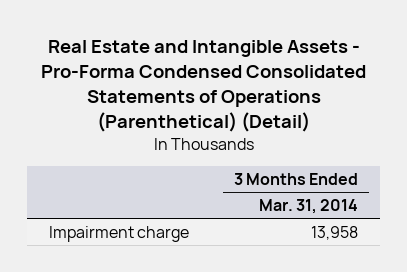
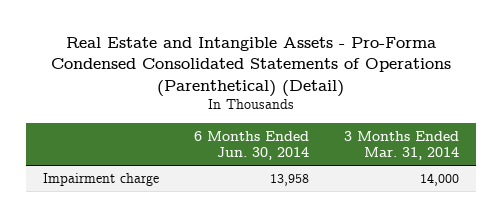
- | 3 Months Ended Mar. 31, 2014
+ | 6 Months Ended Jun. 30, 2014 | 3 Months Ended Mar. 31, 2014
- Impairment charge | 13,958
+ Impairment charge | 13,958 | 14,000

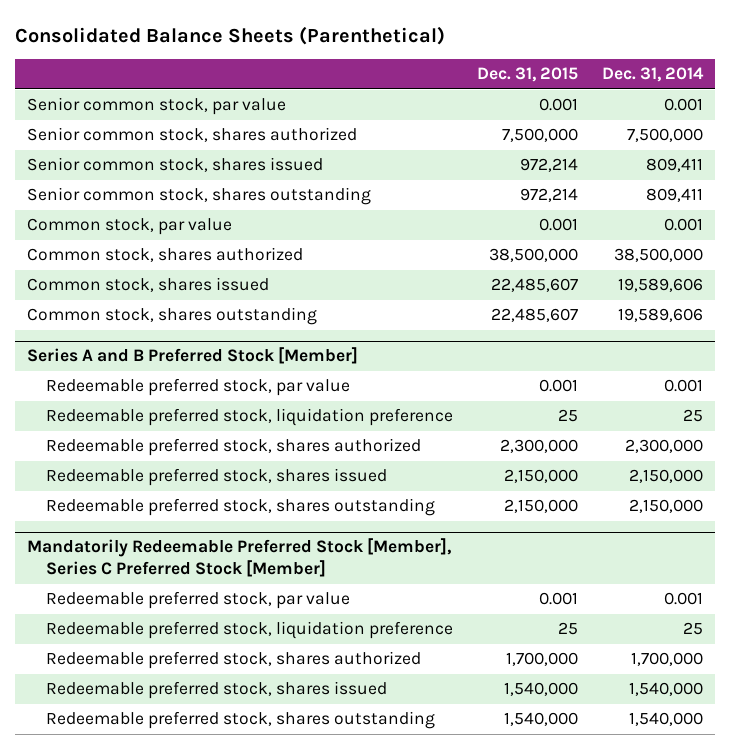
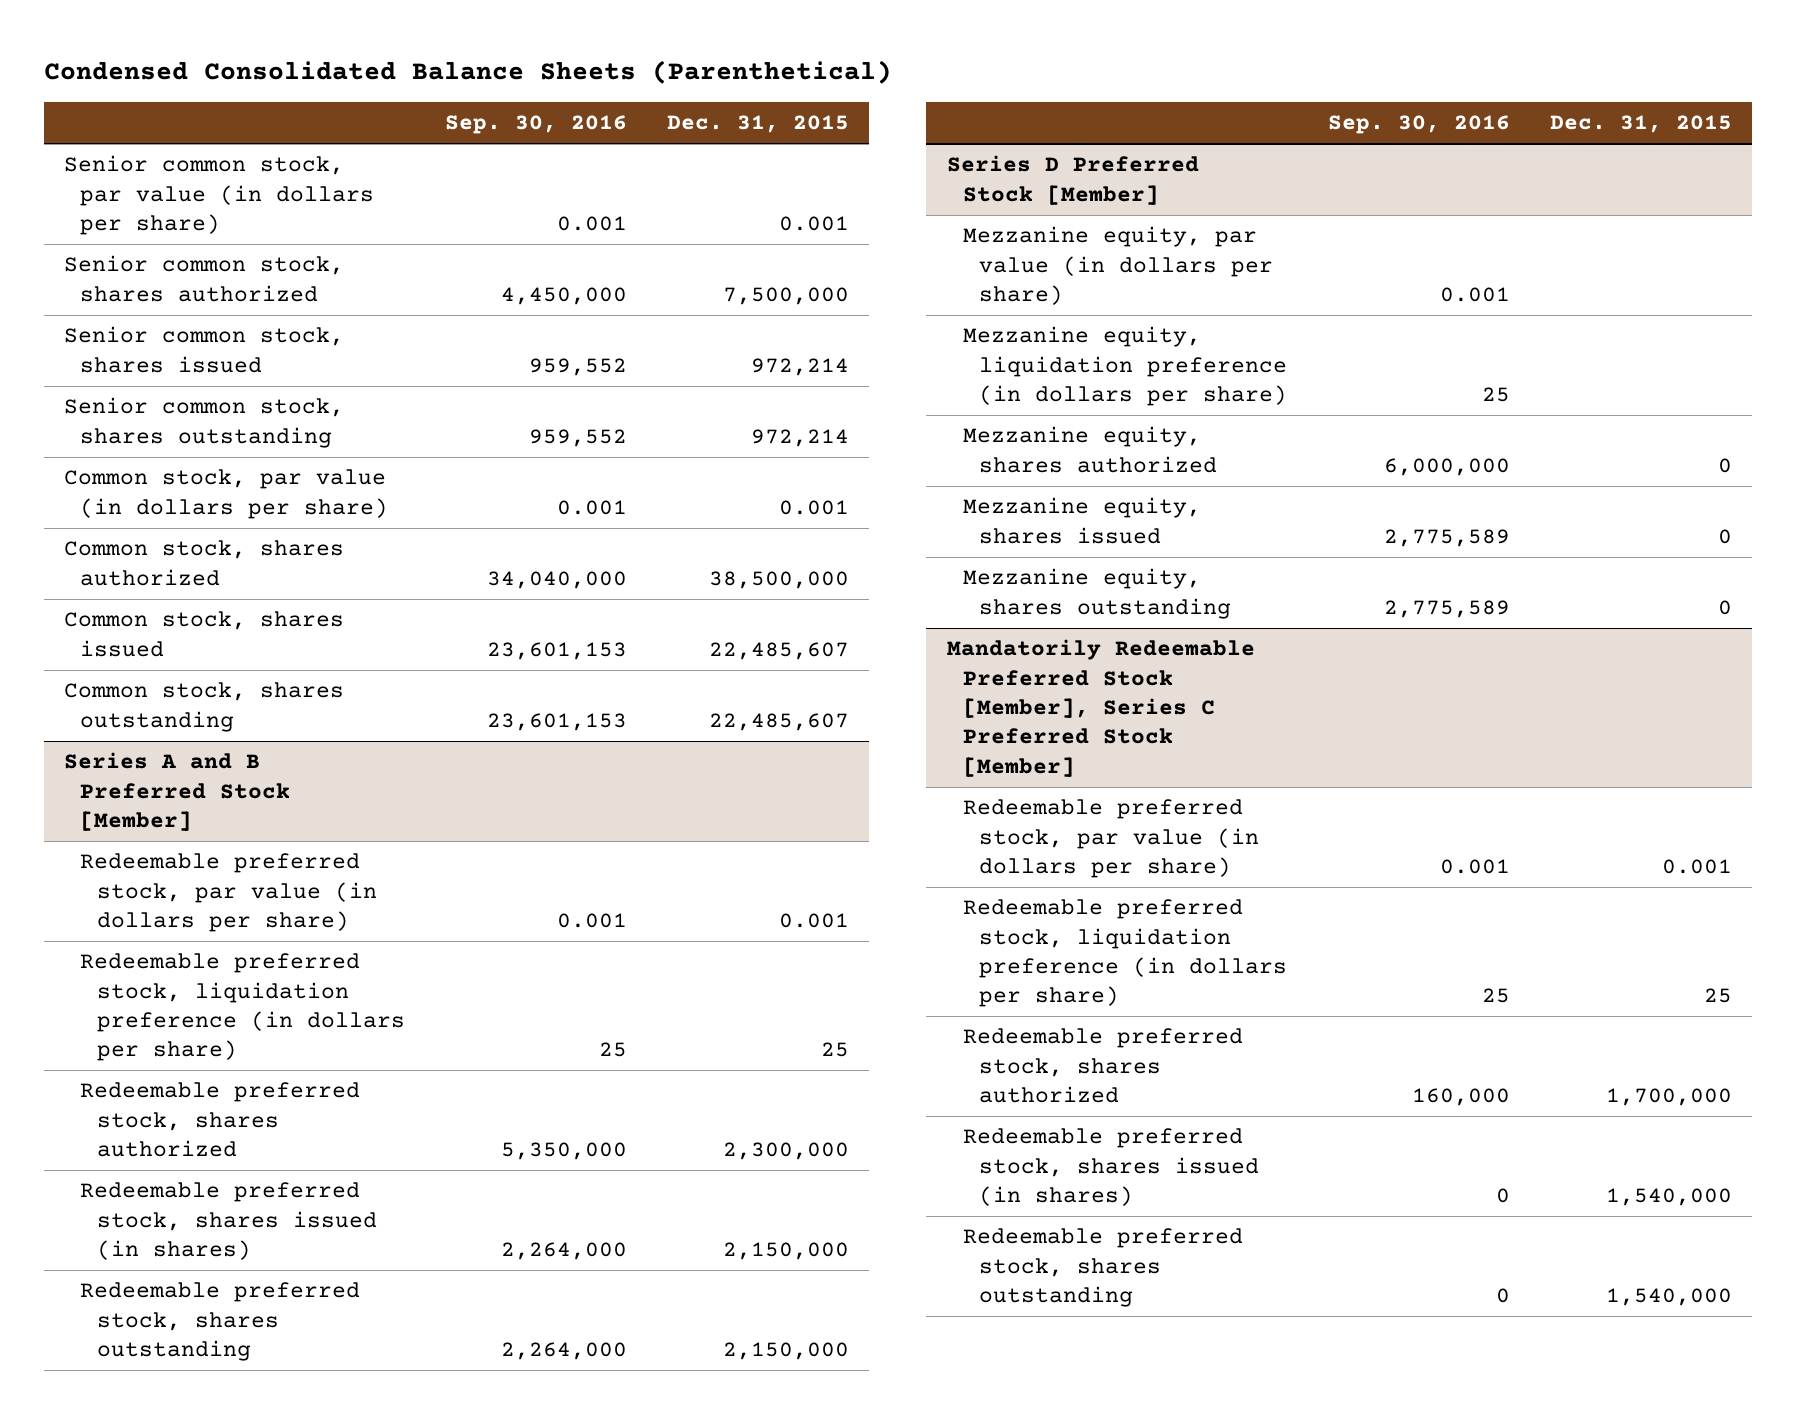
- Consolidated Balance Sheets (Parenthetical)
+ Condensed Consolidated Balance Sheets (Parenthetical)
- | Dec. 31, 2015 | Dec. 31, 2014
+ | Sep. 30, 2016 | Dec. 31, 2015
- Senior common stock, par value | 0.001 | 0.001
+ Senior common stock, par value (in dollars per share) | 0.001 | 0.001
- Common stock, par value | 0.001 | 0.001
+ Common stock, par value (in dollars per share) | 0.001 | 0.001
@ Series A and B Preferred Stock [Member]
- Redeemable preferred stock, par value | 0.001 | 0.001
- Redeemable preferred stock, liquidation preference | 25 | 25
+ Redeemable preferred stock, par value (in dollars per share) | 0.001 | 0.001
+ Redeemable preferred stock, liquidation preference (in dollars per share) | 25 | 25
- Redeemable preferred stock, shares issued | 2,150,000 | 2,150,000
+ Redeemable preferred stock, shares issued (in shares) | 2,264,000 | 2,150,000
+ Series D Preferred Stock [Member]
+ Mezzanine equity, par value (in dollars per share) | 0.001 |
+ Mezzanine equity, liquidation preference (in dollars per share) | 25 |
+ Mezzanine equity, shares authorized | 6,000,000 | 0
+ Mezzanine equity, shares issued | 2,775,589 | 0
+ Mezzanine equity, shares outstanding | 2,775,589 | 0
@ Mandatorily Redeemable Preferred Stock [Member], Series C Preferred Stock [Member]
- Redeemable preferred stock, par value | 0.001 | 0.001
- Redeemable preferred stock, liquidation preference | 25 | 25
+ Redeemable preferred stock, par value (in dollars per share) | 0.001 | 0.001
+ Redeemable preferred stock, liquidation preference (in dollars per share) | 25 | 25
- Redeemable preferred stock, shares issued | 1,540,000 | 1,540,000
+ Redeemable preferred stock, shares issued (in shares) | 0 | 1,540,000

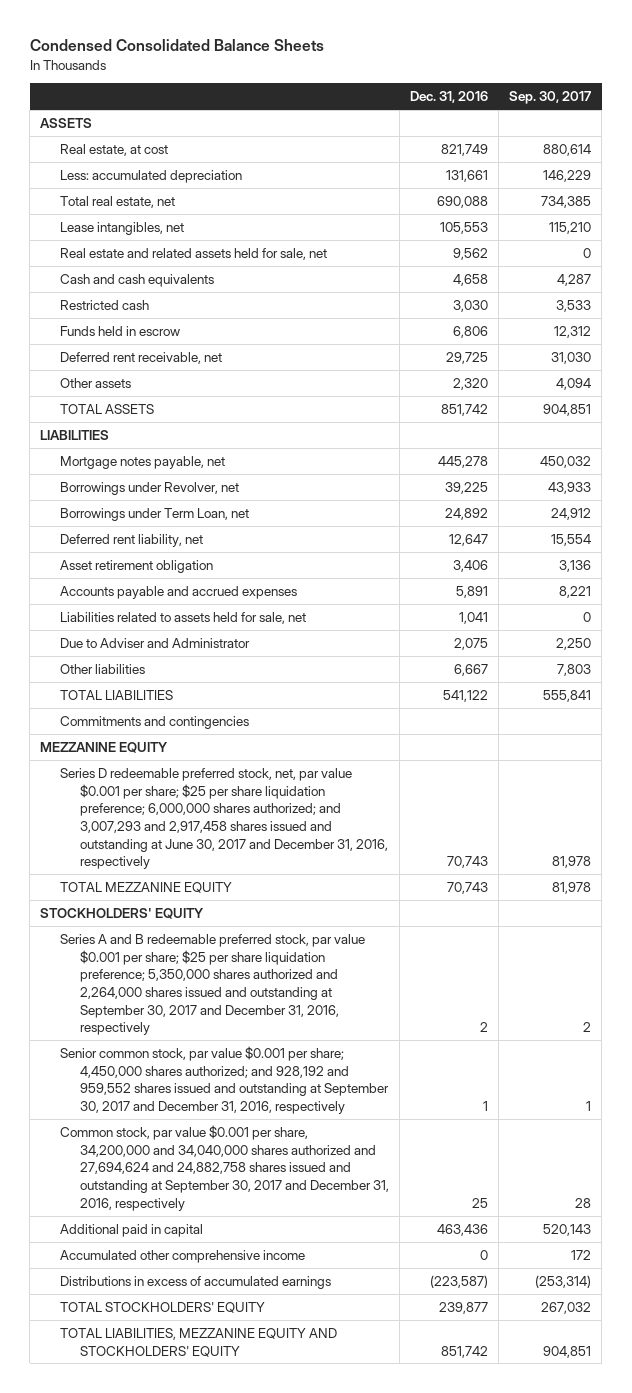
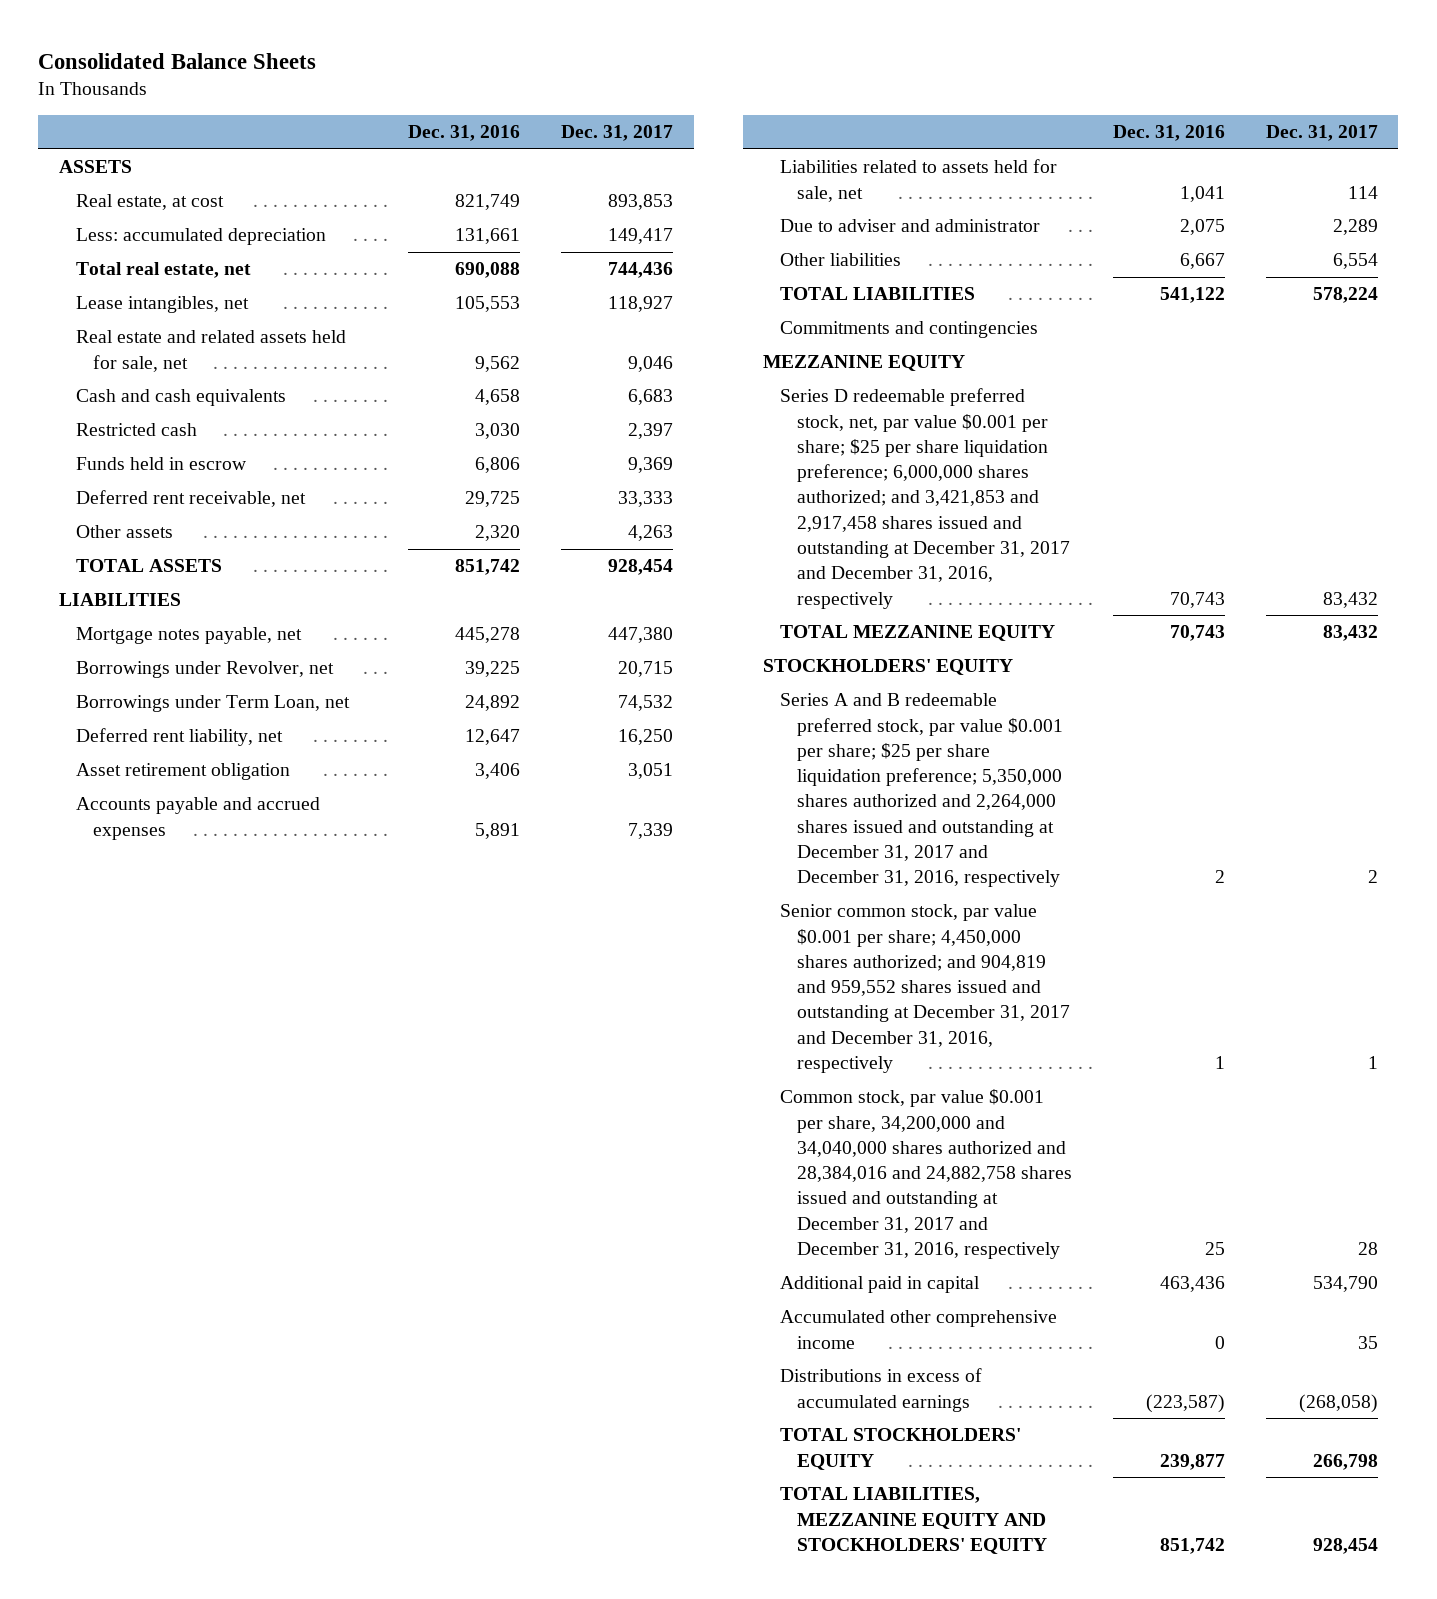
- Condensed Consolidated Balance Sheets
+ Consolidated Balance Sheets
- | Dec. 31, 2016 | Sep. 30, 2017
+ | Dec. 31, 2016 | Dec. 31, 2017
- Due to Adviser and Administrator | 2,075 | 2,250
+ Due to adviser and administrator | 2,075 | 2,289
- Series D redeemable preferred stock, net, par value $0.001 per share; $25 per share liquidation preference; 6,000,000 shares authorized; and 3,007,293 and 2,917,458 shares issued and outstanding at June 30, 2017 and December 31, 2016, respectively | 70,743 | 81,978
+ Series D redeemable preferred stock, net, par value $0.001 per share; $25 per share liquidation preference; 6,000,000 shares authorized; and 3,421,853 and 2,917,458 shares issued and outstanding at December 31, 2017 and December 31, 2016, respectively | 70,743 | 83,432
- Series A and B redeemable preferred stock, par value $0.001 per share; $25 per share liquidation preference; 5,350,000 shares authorized and 2,264,000 shares issued and outstanding at September 30, 2017 and December 31, 2016, respectively | 2 | 2
- Senior common stock, par value $0.001 per share; 4,450,000 shares authorized; and 928,192 and 959,552 shares issued and outstanding at September 30, 2017 and December 31, 2016, respectively | 1 | 1
- Common stock, par value $0.001 per share, 34,200,000 and 34,040,000 shares authorized and 27,694,624 and 24,882,758 shares issued and outstanding at September 30, 2017 and December 31, 2016, respectively | 25 | 28
+ Series A and B redeemable preferred stock, par value $0.001 per share; $25 per share liquidation preference; 5,350,000 shares authorized and 2,264,000 shares issued and outstanding at December 31, 2017 and December 31, 2016, respectively | 2 | 2
+ Senior common stock, par value $0.001 per share; 4,450,000 shares authorized; and 904,819 and 959,552 shares issued and outstanding at December 31, 2017 and December 31, 2016, respectively | 1 | 1
+ Common stock, par value $0.001 per share, 34,200,000 and 34,040,000 shares authorized and 28,384,016 and 24,882,758 shares issued and outstanding at December 31, 2017 and December 31, 2016, respectively | 25 | 28

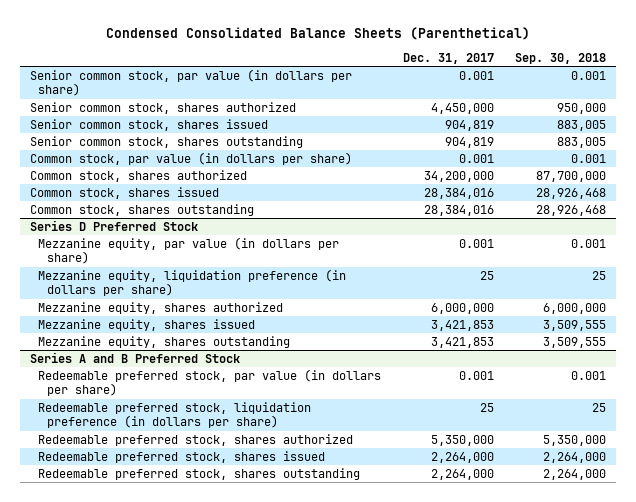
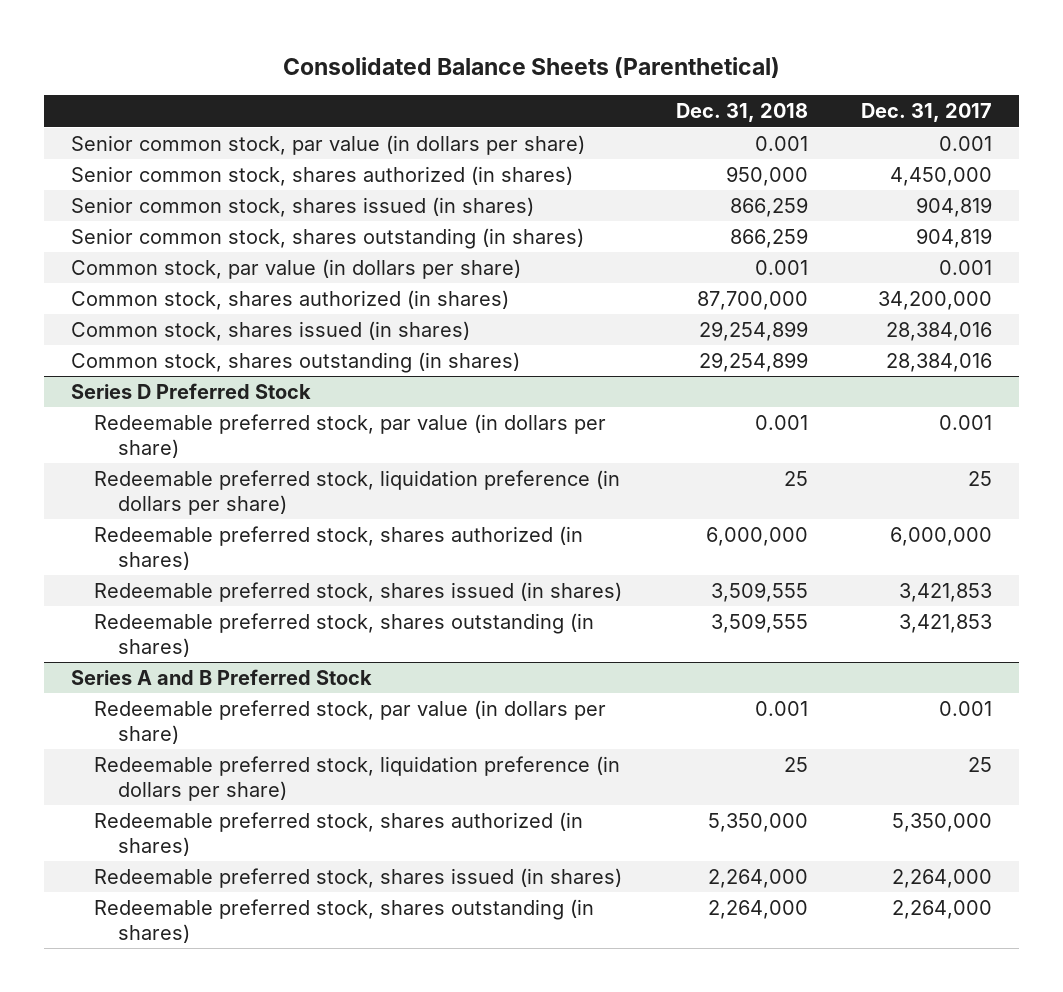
- Condensed Consolidated Balance Sheets (Parenthetical)
+ Consolidated Balance Sheets (Parenthetical)
- | Dec. 31, 2017 | Sep. 30, 2018
+ | Dec. 31, 2018 | Dec. 31, 2017
- Senior common stock, shares authorized | 4,450,000 | 950,000
- Senior common stock, shares issued | 904,819 | 883,005
- Senior common stock, shares outstanding | 904,819 | 883,005
+ Senior common stock, shares authorized (in shares) | 950,000 | 4,450,000
+ Senior common stock, shares issued (in shares) | 866,259 | 904,819
+ Senior common stock, shares outstanding (in shares) | 866,259 | 904,819
- Common stock, shares authorized | 34,200,000 | 87,700,000
- Common stock, shares issued | 28,384,016 | 28,926,468
- Common stock, shares outstanding | 28,384,016 | 28,926,468
+ Common stock, shares authorized (in shares) | 87,700,000 | 34,200,000
+ Common stock, shares issued (in shares) | 29,254,899 | 28,384,016
+ Common stock, shares outstanding (in shares) | 29,254,899 | 28,384,016
@ Series D Preferred Stock
- Mezzanine equity, par value (in dollars per share) | 0.001 | 0.001
- Mezzanine equity, liquidation preference (in dollars per share) | 25 | 25
- Mezzanine equity, shares authorized | 6,000,000 | 6,000,000
- Mezzanine equity, shares issued | 3,421,853 | 3,509,555
- Mezzanine equity, shares outstanding | 3,421,853 | 3,509,555
+ Redeemable preferred stock, par value (in dollars per share) | 0.001 | 0.001
+ Redeemable preferred stock, liquidation preference (in dollars per share) | 25 | 25
+ Redeemable preferred stock, shares authorized (in shares) | 6,000,000 | 6,000,000
+ Redeemable preferred stock, shares issued (in shares) | 3,509,555 | 3,421,853
+ Redeemable preferred stock, shares outstanding (in shares) | 3,509,555 | 3,421,853
@ Series A and B Preferred Stock
- Redeemable preferred stock, shares authorized | 5,350,000 | 5,350,000
- Redeemable preferred stock, shares issued | 2,264,000 | 2,264,000
- Redeemable preferred stock, shares outstanding | 2,264,000 | 2,264,000
+ Redeemable preferred stock, shares authorized (in shares) | 5,350,000 | 5,350,000
+ Redeemable preferred stock, shares issued (in shares) | 2,264,000 | 2,264,000
+ Redeemable preferred stock, shares outstanding (in shares) | 2,264,000 | 2,264,000

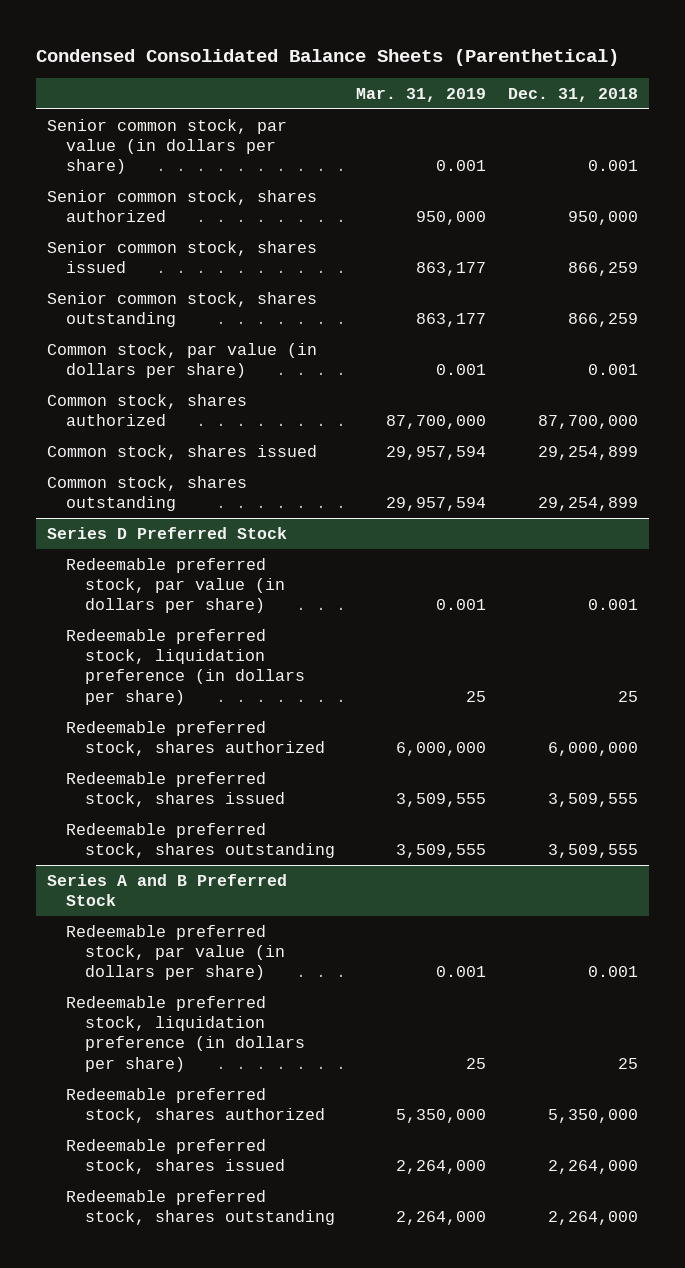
- Consolidated Balance Sheets (Parenthetical)
+ Condensed Consolidated Balance Sheets (Parenthetical)
- | Dec. 31, 2018 | Dec. 31, 2017
+ | Mar. 31, 2019 | Dec. 31, 2018
- Senior common stock, shares authorized (in shares) | 950,000 | 4,450,000
- Senior common stock, shares issued (in shares) | 866,259 | 904,819
- Senior common stock, shares outstanding (in shares) | 866,259 | 904,819
+ Senior common stock, shares authorized | 950,000 | 950,000
+ Senior common stock, shares issued | 863,177 | 866,259
+ Senior common stock, shares outstanding | 863,177 | 866,259
- Common stock, shares authorized (in shares) | 87,700,000 | 34,200,000
- Common stock, shares issued (in shares) | 29,254,899 | 28,384,016
- Common stock, shares outstanding (in shares) | 29,254,899 | 28,384,016
+ Common stock, shares authorized | 87,700,000 | 87,700,000
+ Common stock, shares issued | 29,957,594 | 29,254,899
+ Common stock, shares outstanding | 29,957,594 | 29,254,899
@ Series D Preferred Stock
- Redeemable preferred stock, shares authorized (in shares) | 6,000,000 | 6,000,000
- Redeemable preferred stock, shares issued (in shares) | 3,509,555 | 3,421,853
- Redeemable preferred stock, shares outstanding (in shares) | 3,509,555 | 3,421,853
+ Redeemable preferred stock, shares authorized | 6,000,000 | 6,000,000
+ Redeemable preferred stock, shares issued | 3,509,555 | 3,509,555
+ Redeemable preferred stock, shares outstanding | 3,509,555 | 3,509,555
@ Series A and B Preferred Stock
- Redeemable preferred stock, shares authorized (in shares) | 5,350,000 | 5,350,000
- Redeemable preferred stock, shares issued (in shares) | 2,264,000 | 2,264,000
- Redeemable preferred stock, shares outstanding (in shares) | 2,264,000 | 2,264,000
+ Redeemable preferred stock, shares authorized | 5,350,000 | 5,350,000
+ Redeemable preferred stock, shares issued | 2,264,000 | 2,264,000
+ Redeemable preferred stock, shares outstanding | 2,264,000 | 2,264,000

